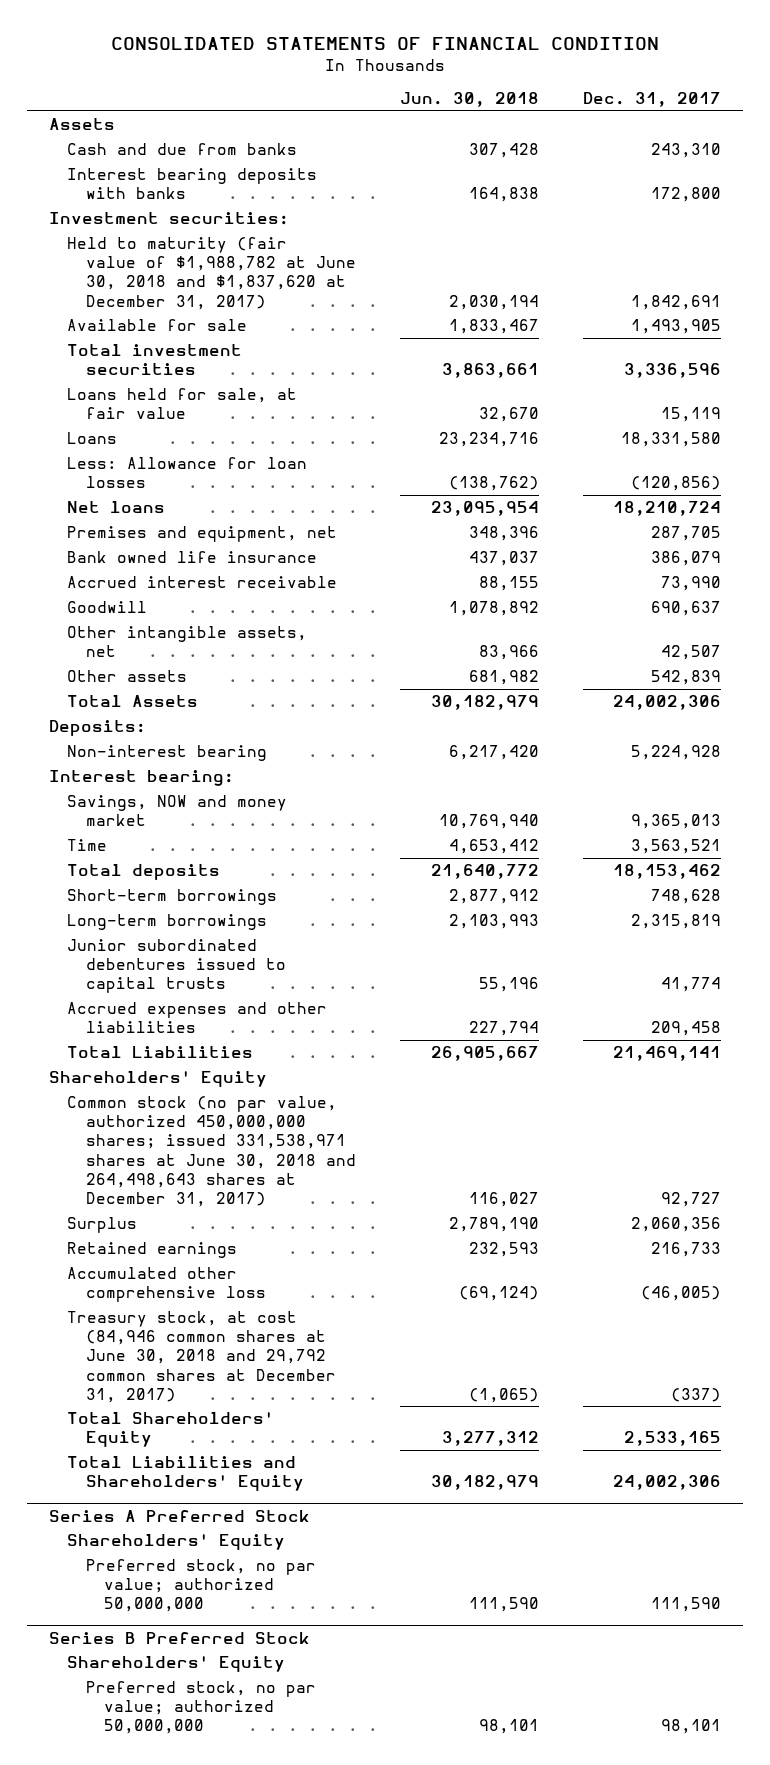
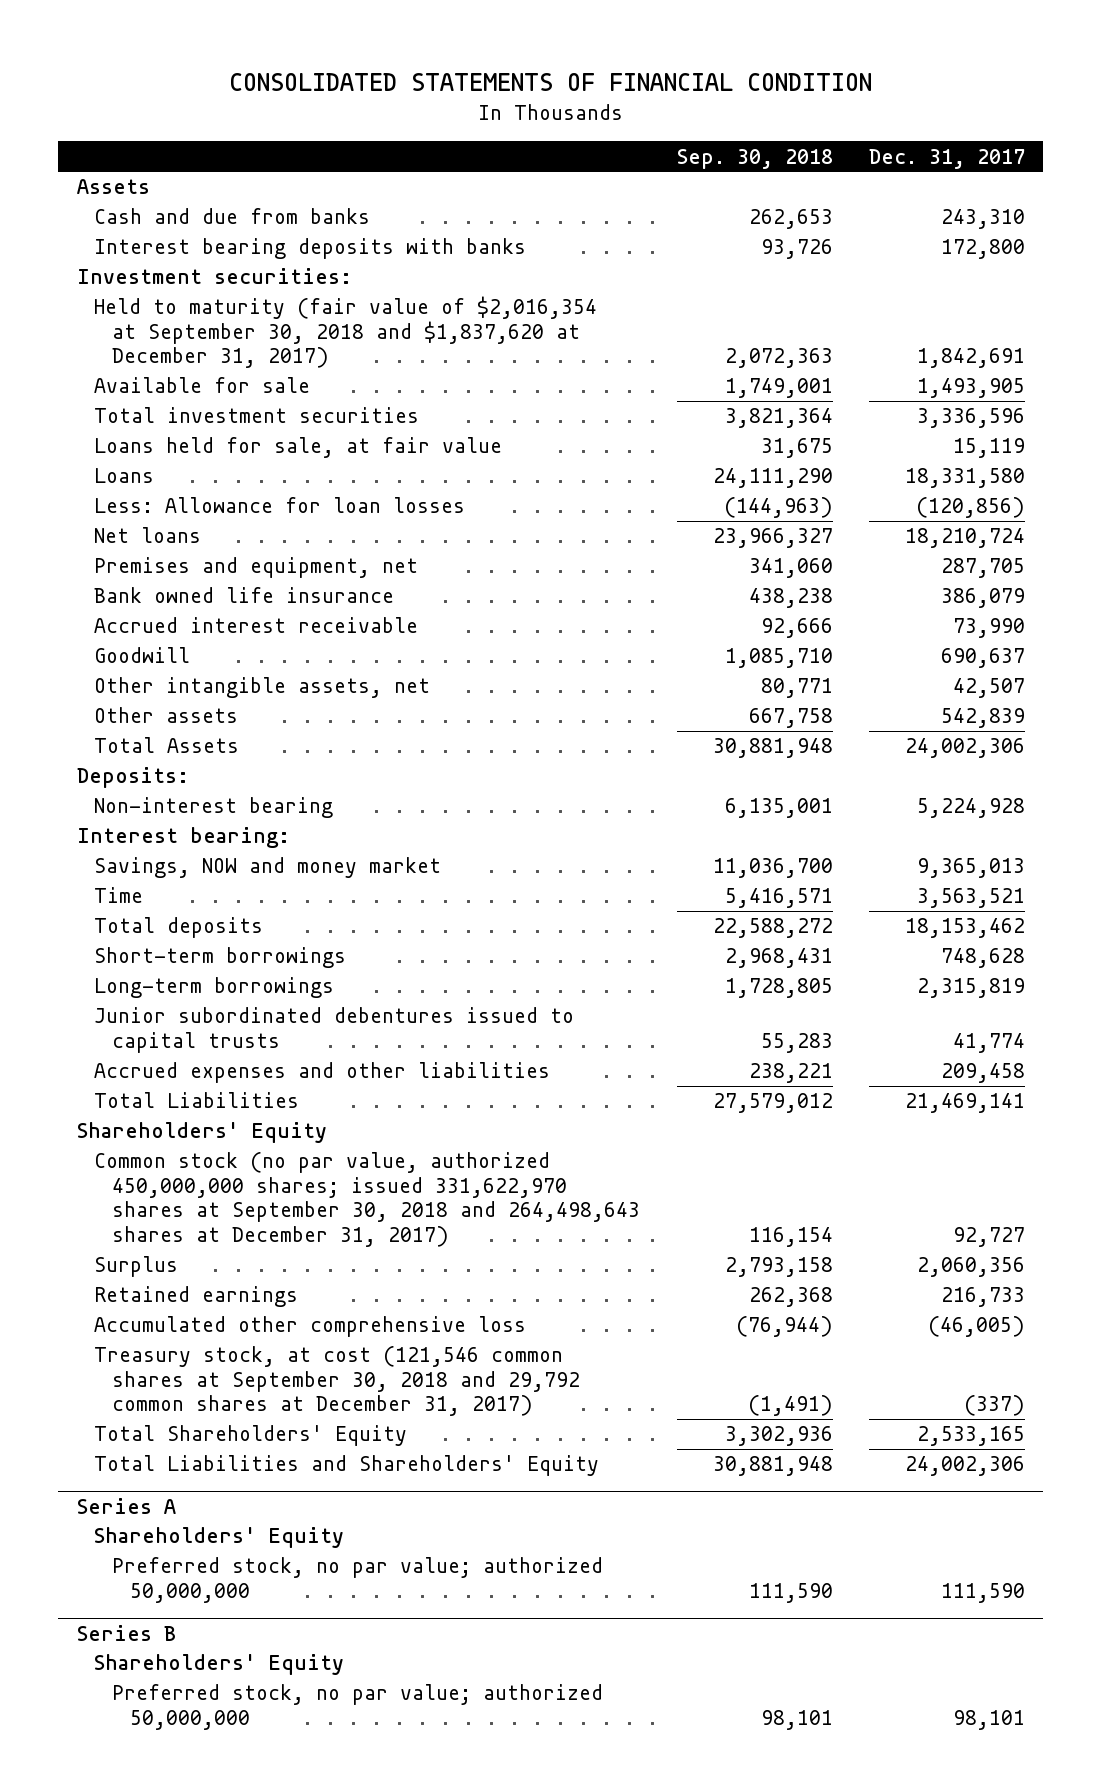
- | Jun. 30, 2018 | Dec. 31, 2017
+ | Sep. 30, 2018 | Dec. 31, 2017
- Held to maturity (fair value of $1,988,782 at June 30, 2018 and $1,837,620 at December 31, 2017) | 2,030,194 | 1,842,691
+ Held to maturity (fair value of $2,016,354 at September 30, 2018 and $1,837,620 at December 31, 2017) | 2,072,363 | 1,842,691
- Common stock (no par value, authorized 450,000,000 shares; issued 331,538,971 shares at June 30, 2018 and 264,498,643 shares at December 31, 2017) | 116,027 | 92,727
+ Common stock (no par value, authorized 450,000,000 shares; issued 331,622,970 shares at September 30, 2018 and 264,498,643 shares at December 31, 2017) | 116,154 | 92,727
- Treasury stock, at cost (84,946 common shares at June 30, 2018 and 29,792 common shares at December 31, 2017) | (1,065) | (337)
+ Treasury stock, at cost (121,546 common shares at September 30, 2018 and 29,792 common shares at December 31, 2017) | (1,491) | (337)
- Series A Preferred Stock
+ Series A
- Series B Preferred Stock
+ Series B

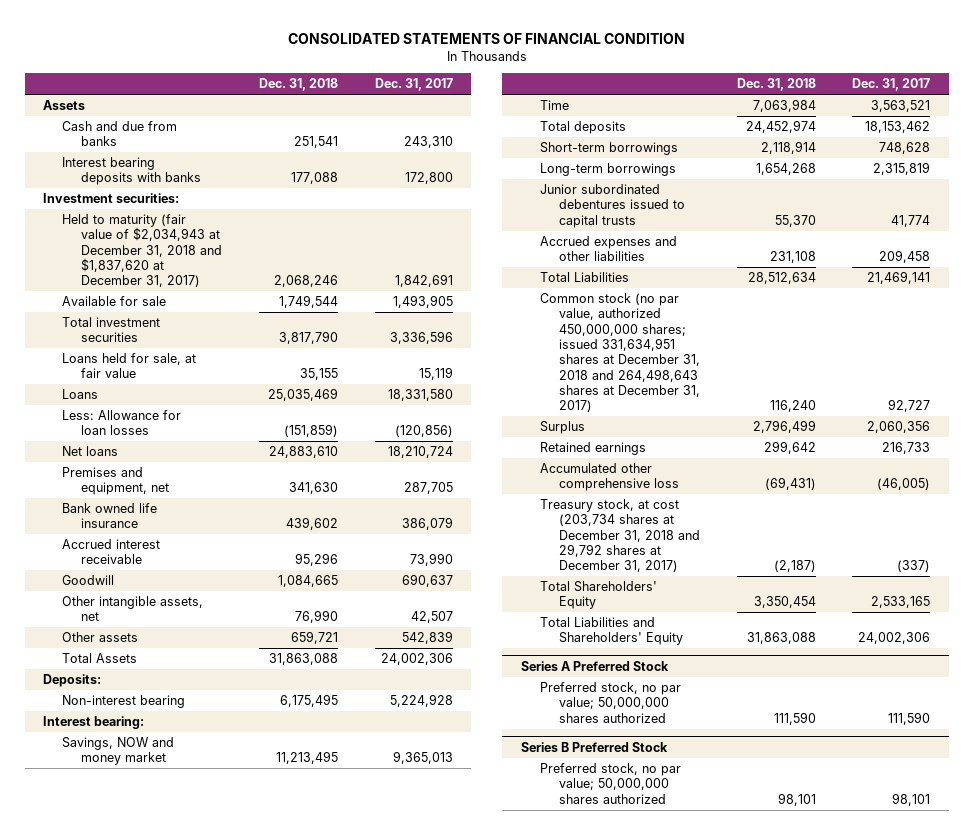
- | Sep. 30, 2018 | Dec. 31, 2017
+ | Dec. 31, 2018 | Dec. 31, 2017
- Held to maturity (fair value of $2,016,354 at September 30, 2018 and $1,837,620 at December 31, 2017) | 2,072,363 | 1,842,691
+ Held to maturity (fair value of $2,034,943 at December 31, 2018 and $1,837,620 at December 31, 2017) | 2,068,246 | 1,842,691
- Shareholders' Equity
- Common stock (no par value, authorized 450,000,000 shares; issued 331,622,970 shares at September 30, 2018 and 264,498,643 shares at December 31, 2017) | 116,154 | 92,727
+ Common stock (no par value, authorized 450,000,000 shares; issued 331,634,951 shares at December 31, 2018 and 264,498,643 shares at December 31, 2017) | 116,240 | 92,727
- Treasury stock, at cost (121,546 common shares at September 30, 2018 and 29,792 common shares at December 31, 2017) | (1,491) | (337)
+ Treasury stock, at cost (203,734 shares at December 31, 2018 and 29,792 shares at December 31, 2017) | (2,187) | (337)
- Series A
- Shareholders' Equity
- Preferred stock, no par value; authorized 50,000,000 | 111,590 | 111,590
- Series B
- Shareholders' Equity
- Preferred stock, no par value; authorized 50,000,000 | 98,101 | 98,101
+ Series A Preferred Stock
+ Preferred stock, no par value; 50,000,000 shares authorized | 111,590 | 111,590
+ Series B Preferred Stock
+ Preferred stock, no par value; 50,000,000 shares authorized | 98,101 | 98,101

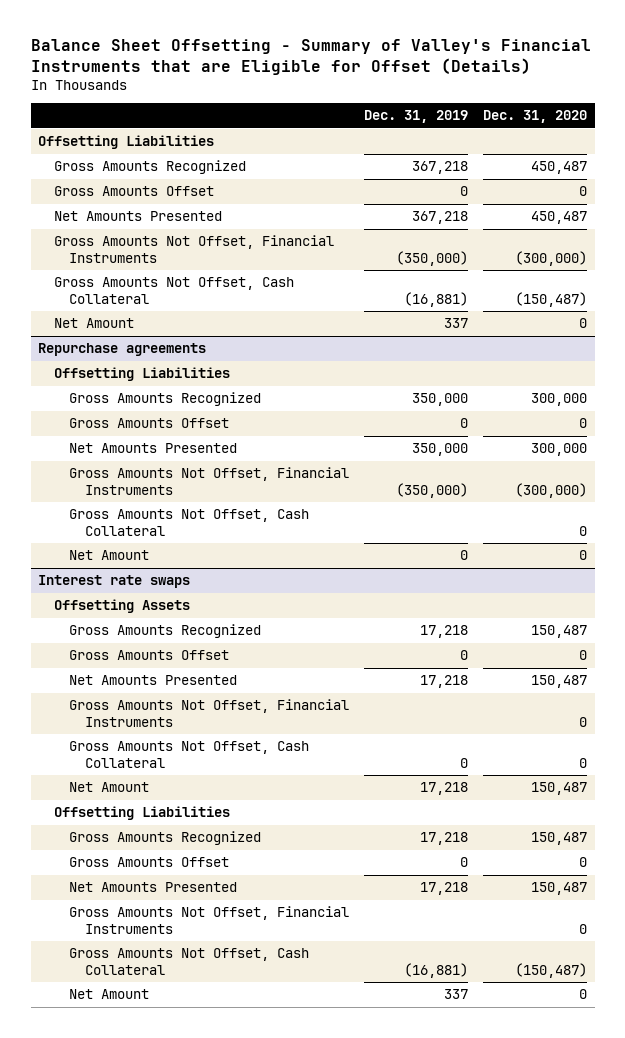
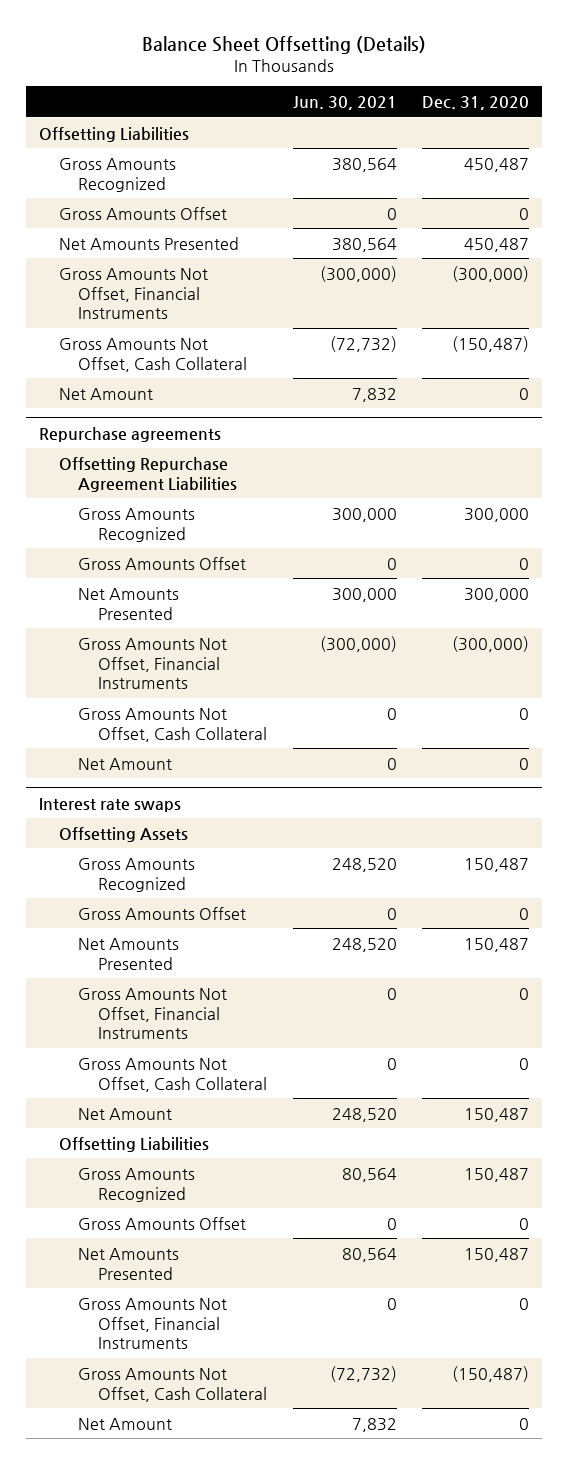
- Balance Sheet Offsetting - Summary of Valley's Financial Instruments that are Eligible for Offset (Details)
+ Balance Sheet Offsetting (Details)
- | Dec. 31, 2019 | Dec. 31, 2020
+ | Jun. 30, 2021 | Dec. 31, 2020
@ Repurchase agreements
- Offsetting Liabilities
+ Offsetting Repurchase Agreement Liabilities

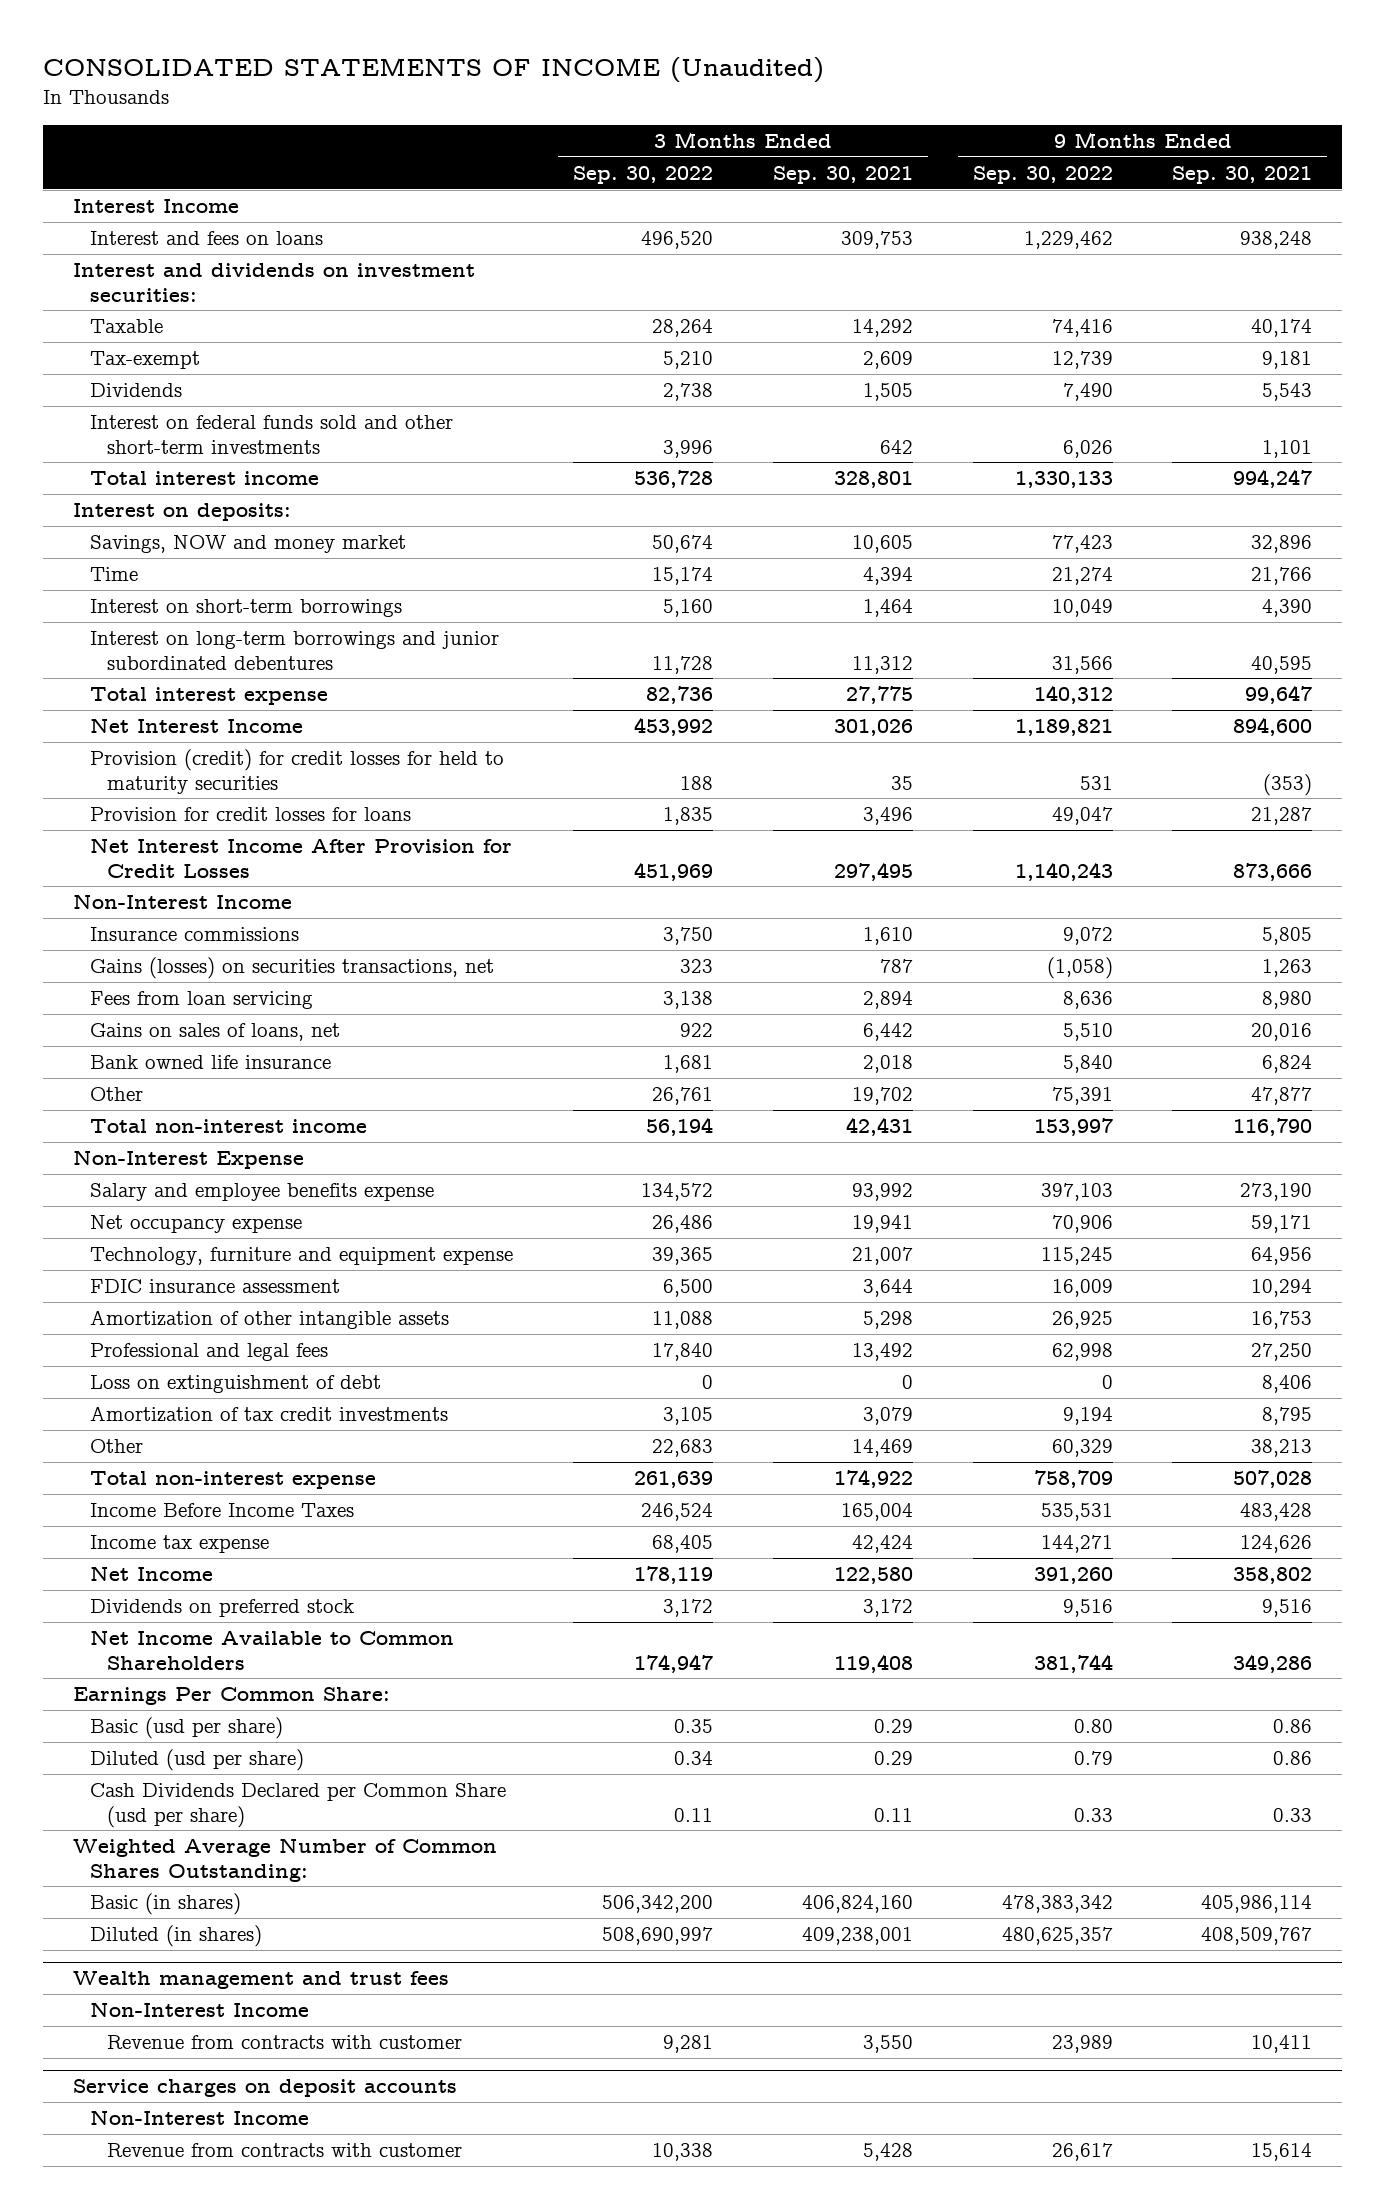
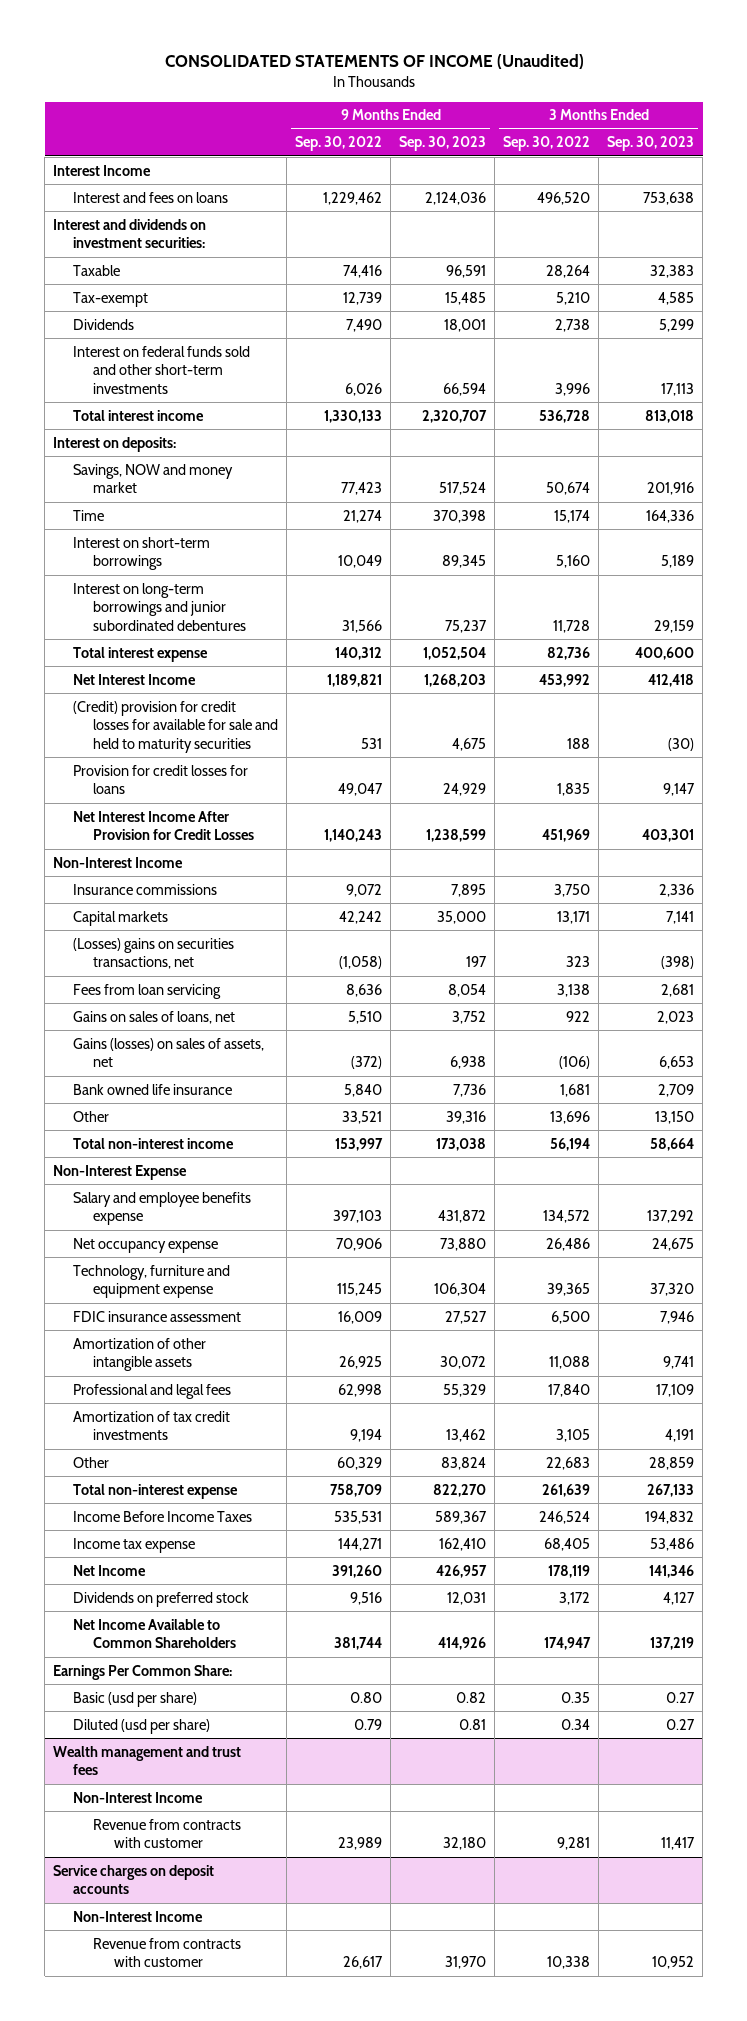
- | 3 Months Ended Sep. 30, 2022 | 3 Months Ended Sep. 30, 2021 | 9 Months Ended Sep. 30, 2022 | 9 Months Ended Sep. 30, 2021
+ | 9 Months Ended Sep. 30, 2022 | 9 Months Ended Sep. 30, 2023 | 3 Months Ended Sep. 30, 2022 | 3 Months Ended Sep. 30, 2023
- Provision (credit) for credit losses for held to maturity securities | 188 | 35 | 531 | (353)
+ (Credit) provision for credit losses for available for sale and held to maturity securities | 531 | 4,675 | 188 | (30)
- Gains (losses) on securities transactions, net | 323 | 787 | (1,058) | 1,263
+ Capital markets | 42,242 | 35,000 | 13,171 | 7,141
+ (Losses) gains on securities transactions, net | (1,058) | 197 | 323 | (398)
+ Gains (losses) on sales of assets, net | (372) | 6,938 | (106) | 6,653
- Other | 26,761 | 19,702 | 75,391 | 47,877
+ Other | 33,521 | 39,316 | 13,696 | 13,150
- Loss on extinguishment of debt | 0 | 0 | 0 | 8,406
- Cash Dividends Declared per Common Share (usd per share) | 0.11 | 0.11 | 0.33 | 0.33
- Weighted Average Number of Common Shares Outstanding:
- Basic (in shares) | 506,342,200 | 406,824,160 | 478,383,342 | 405,986,114
- Diluted (in shares) | 508,690,997 | 409,238,001 | 480,625,357 | 408,509,767

